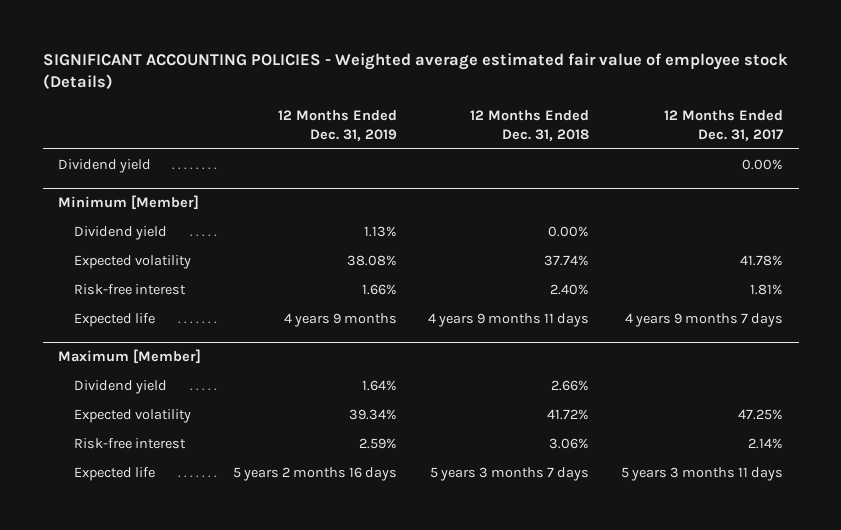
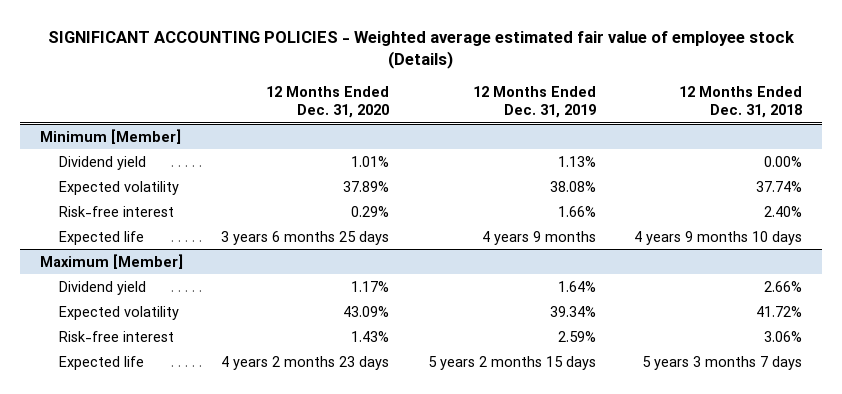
- | 12 Months Ended Dec. 31, 2019 | 12 Months Ended Dec. 31, 2018 | 12 Months Ended Dec. 31, 2017
+ | 12 Months Ended Dec. 31, 2020 | 12 Months Ended Dec. 31, 2019 | 12 Months Ended Dec. 31, 2018
- Dividend yield | | | 0.00%
@ Minimum [Member]
- Expected life | 4 years 9 months | 4 years 9 months 11 days | 4 years 9 months 7 days
+ Expected life | 3 years 6 months 25 days | 4 years 9 months | 4 years 9 months 10 days
@ Maximum [Member]
- Expected life | 5 years 2 months 16 days | 5 years 3 months 7 days | 5 years 3 months 11 days
+ Expected life | 4 years 2 months 23 days | 5 years 2 months 15 days | 5 years 3 months 7 days

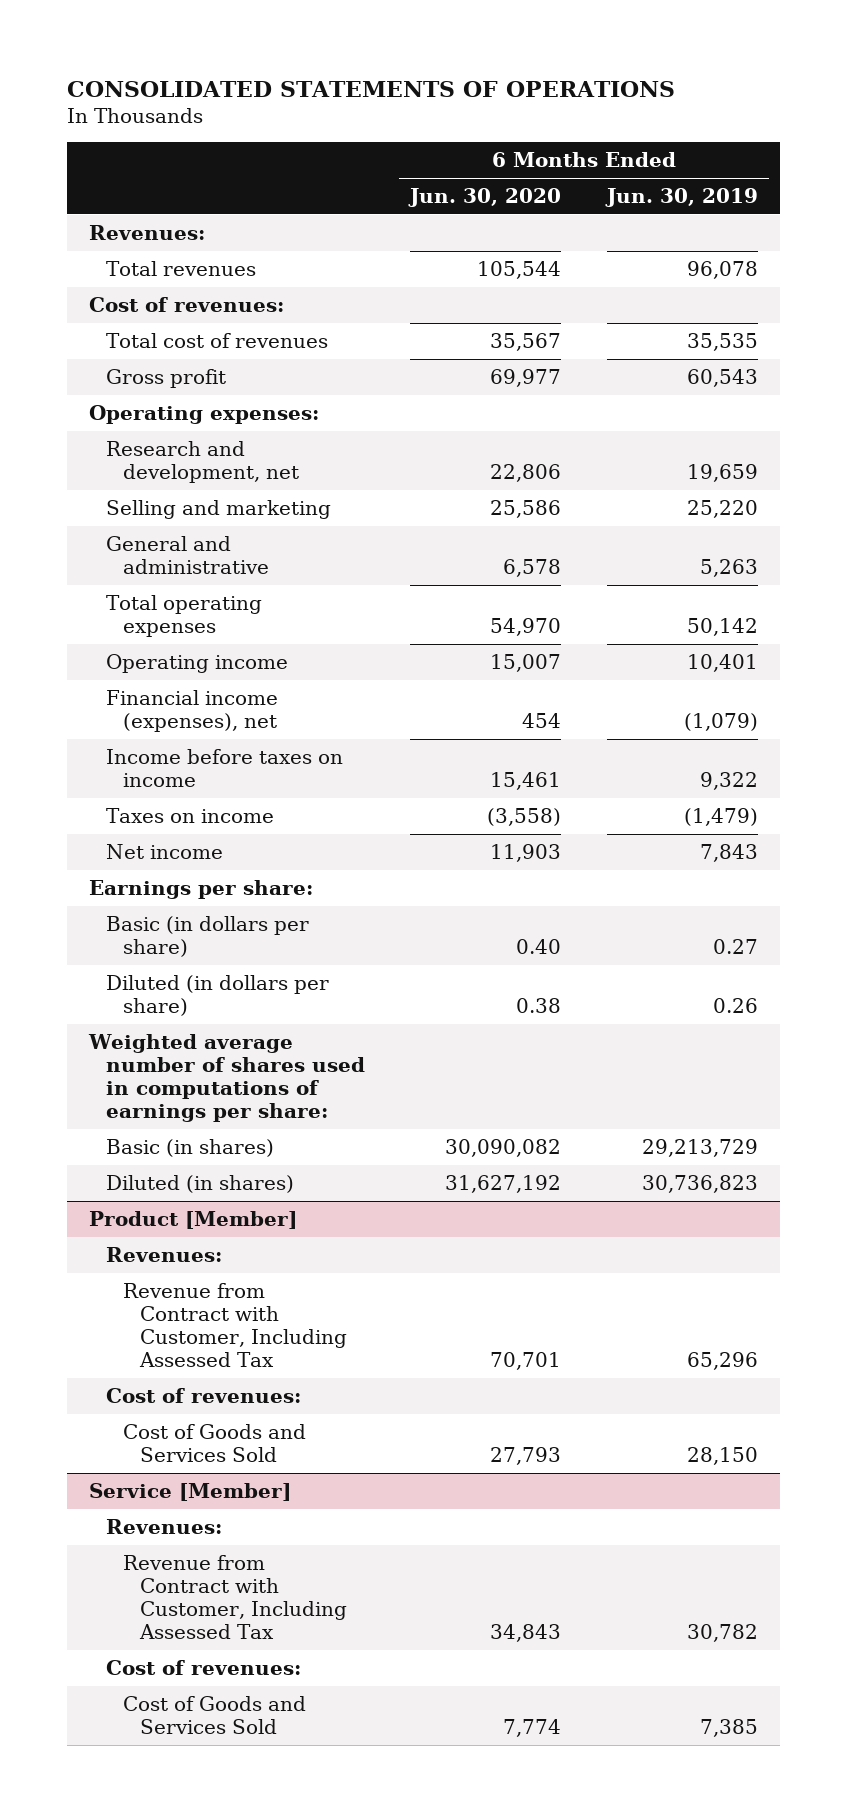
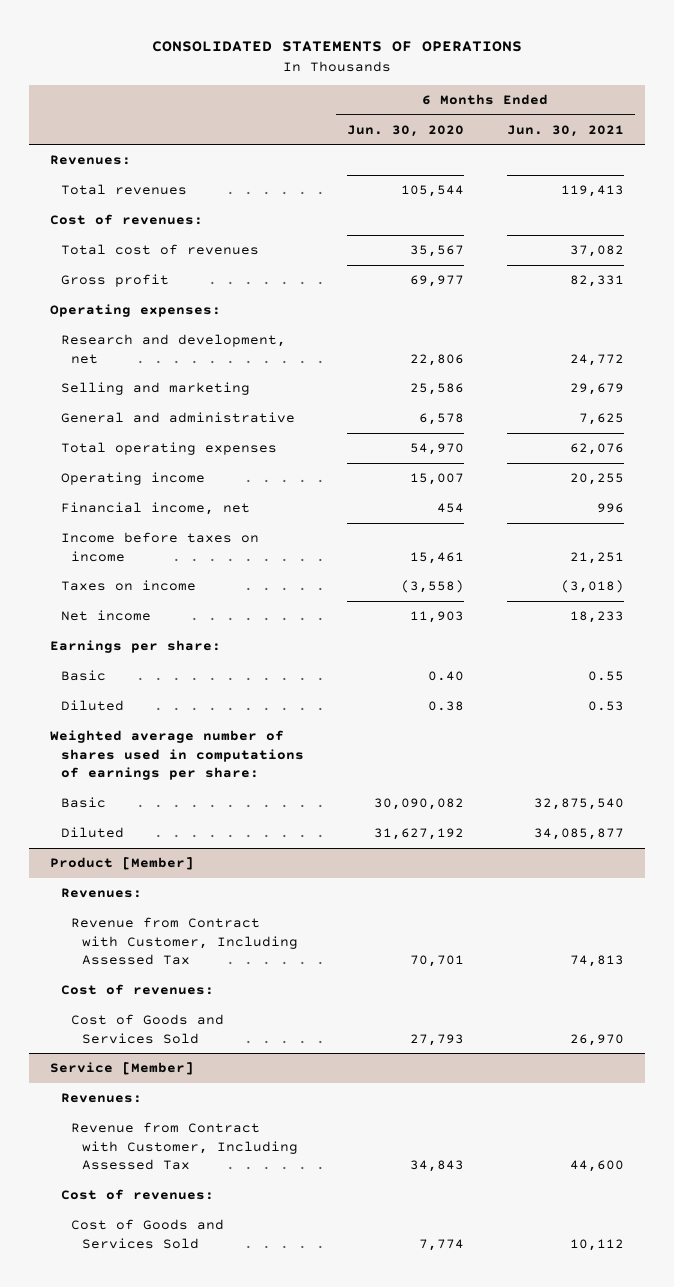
- | 6 Months Ended Jun. 30, 2020 | 6 Months Ended Jun. 30, 2019
+ | 6 Months Ended Jun. 30, 2020 | 6 Months Ended Jun. 30, 2021
- Financial income (expenses), net | 454 | (1,079)
+ Financial income, net | 454 | 996
- Basic (in dollars per share) | 0.40 | 0.27
- Diluted (in dollars per share) | 0.38 | 0.26
+ Basic | 0.40 | 0.55
+ Diluted | 0.38 | 0.53
- Basic (in shares) | 30,090,082 | 29,213,729
- Diluted (in shares) | 31,627,192 | 30,736,823
+ Basic | 30,090,082 | 32,875,540
+ Diluted | 31,627,192 | 34,085,877

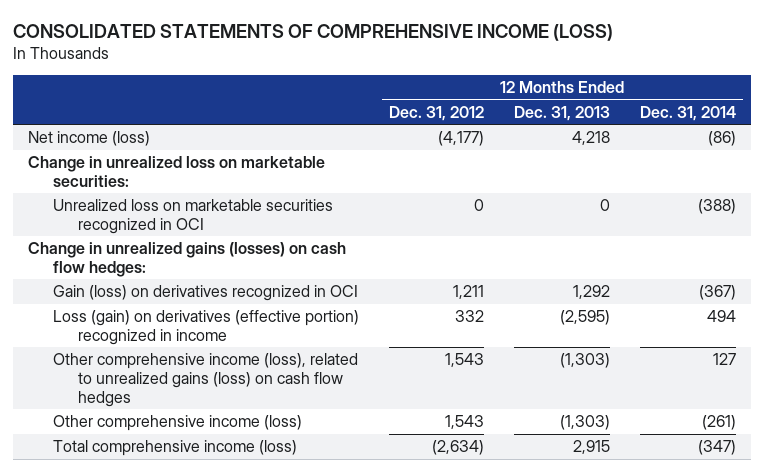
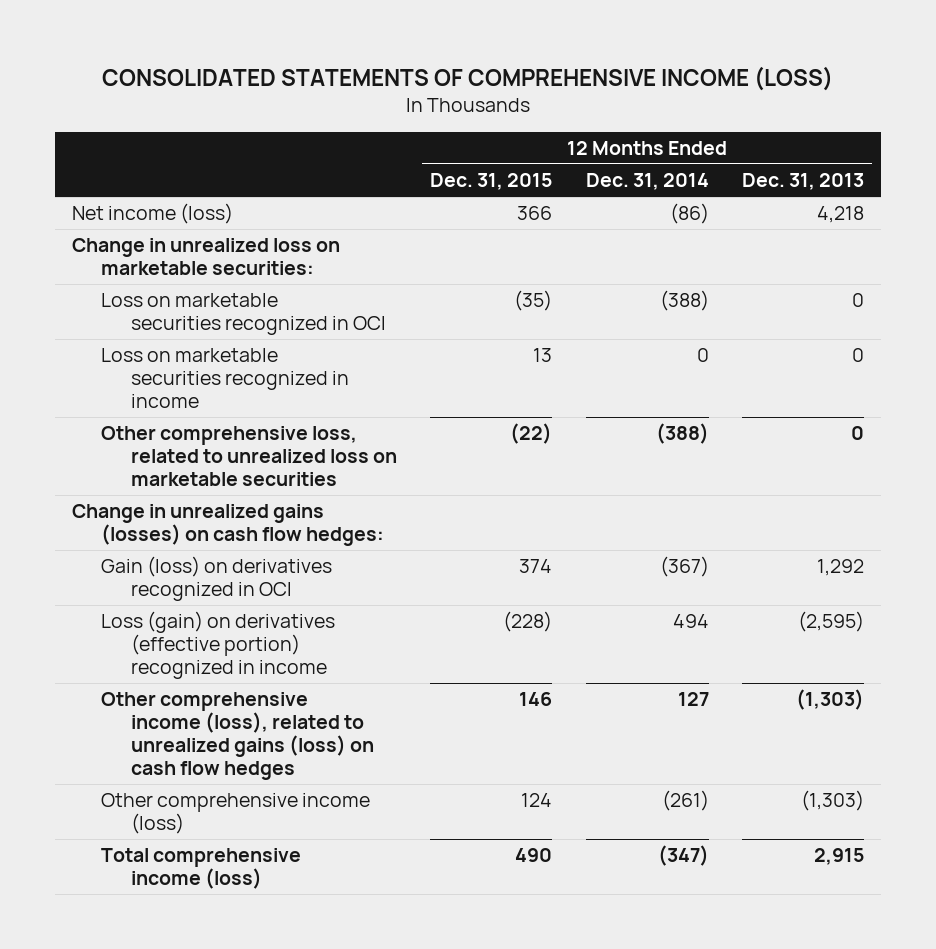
- | 12 Months Ended Dec. 31, 2012 | 12 Months Ended Dec. 31, 2013 | 12 Months Ended Dec. 31, 2014
+ | 12 Months Ended Dec. 31, 2015 | 12 Months Ended Dec. 31, 2014 | 12 Months Ended Dec. 31, 2013
- Unrealized loss on marketable securities recognized in OCI | 0 | 0 | (388)
+ Loss on marketable securities recognized in OCI | (35) | (388) | 0
+ Loss on marketable securities recognized in income | 13 | 0 | 0
+ Other comprehensive loss, related to unrealized loss on marketable securities | (22) | (388) | 0

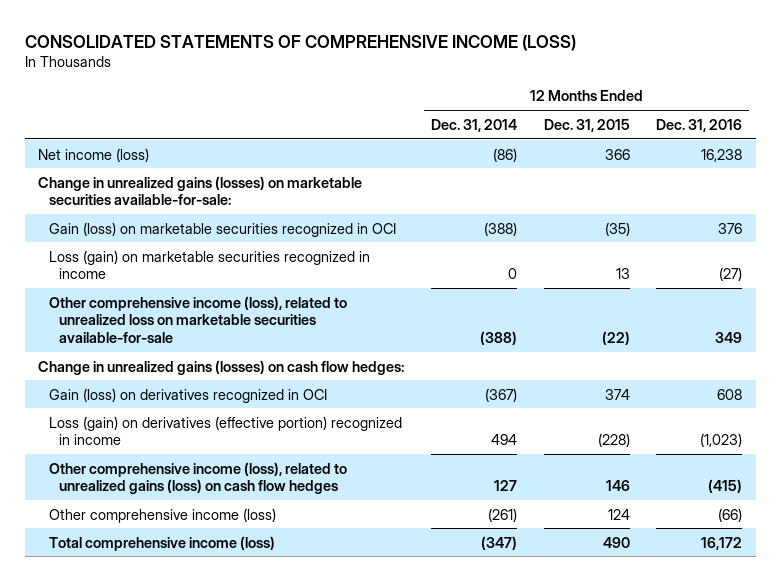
- | 12 Months Ended Dec. 31, 2015 | 12 Months Ended Dec. 31, 2014 | 12 Months Ended Dec. 31, 2013
+ | 12 Months Ended Dec. 31, 2014 | 12 Months Ended Dec. 31, 2015 | 12 Months Ended Dec. 31, 2016
- Change in unrealized loss on marketable securities:
- Loss on marketable securities recognized in OCI | (35) | (388) | 0
- Loss on marketable securities recognized in income | 13 | 0 | 0
- Other comprehensive loss, related to unrealized loss on marketable securities | (22) | (388) | 0
+ Change in unrealized gains (losses) on marketable securities available-for-sale:
+ Gain (loss) on marketable securities recognized in OCI | (388) | (35) | 376
+ Loss (gain) on marketable securities recognized in income | 0 | 13 | (27)
+ Other comprehensive income (loss), related to unrealized loss on marketable securities available-for-sale | (388) | (22) | 349

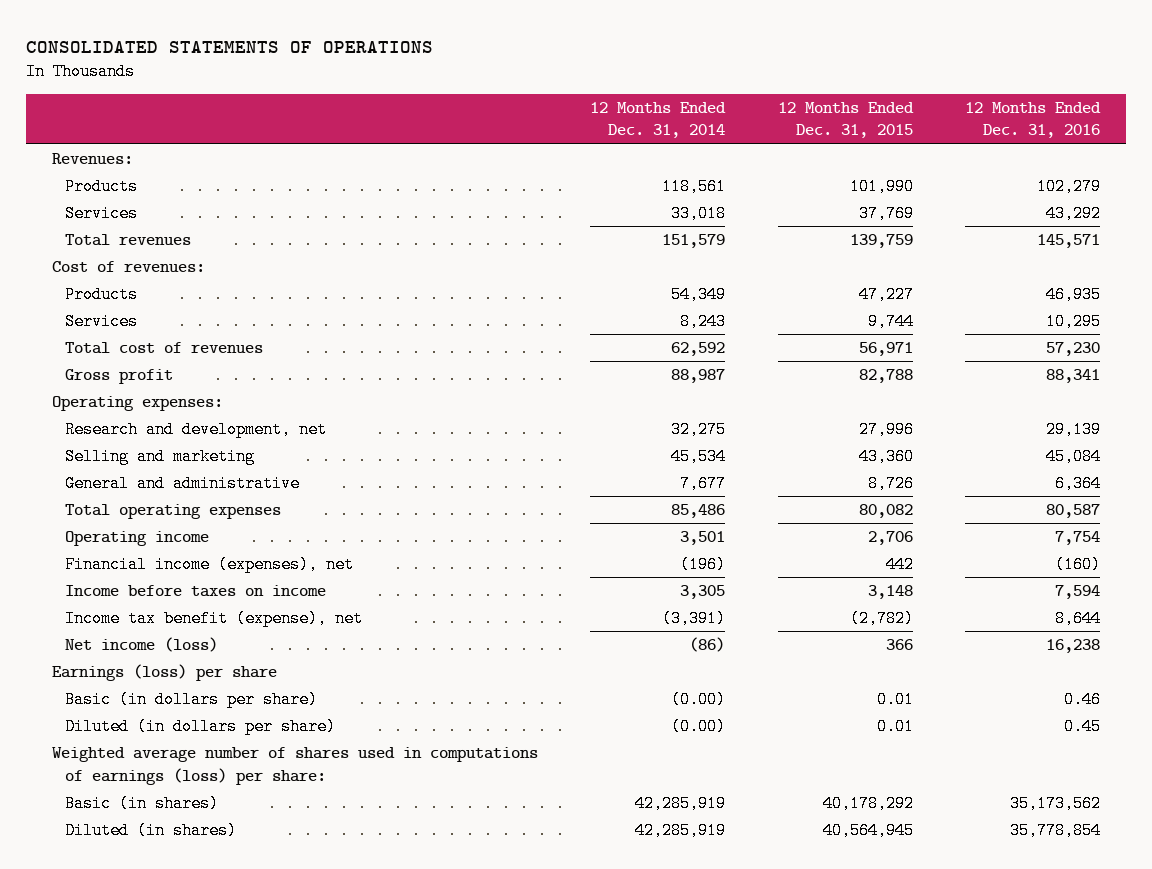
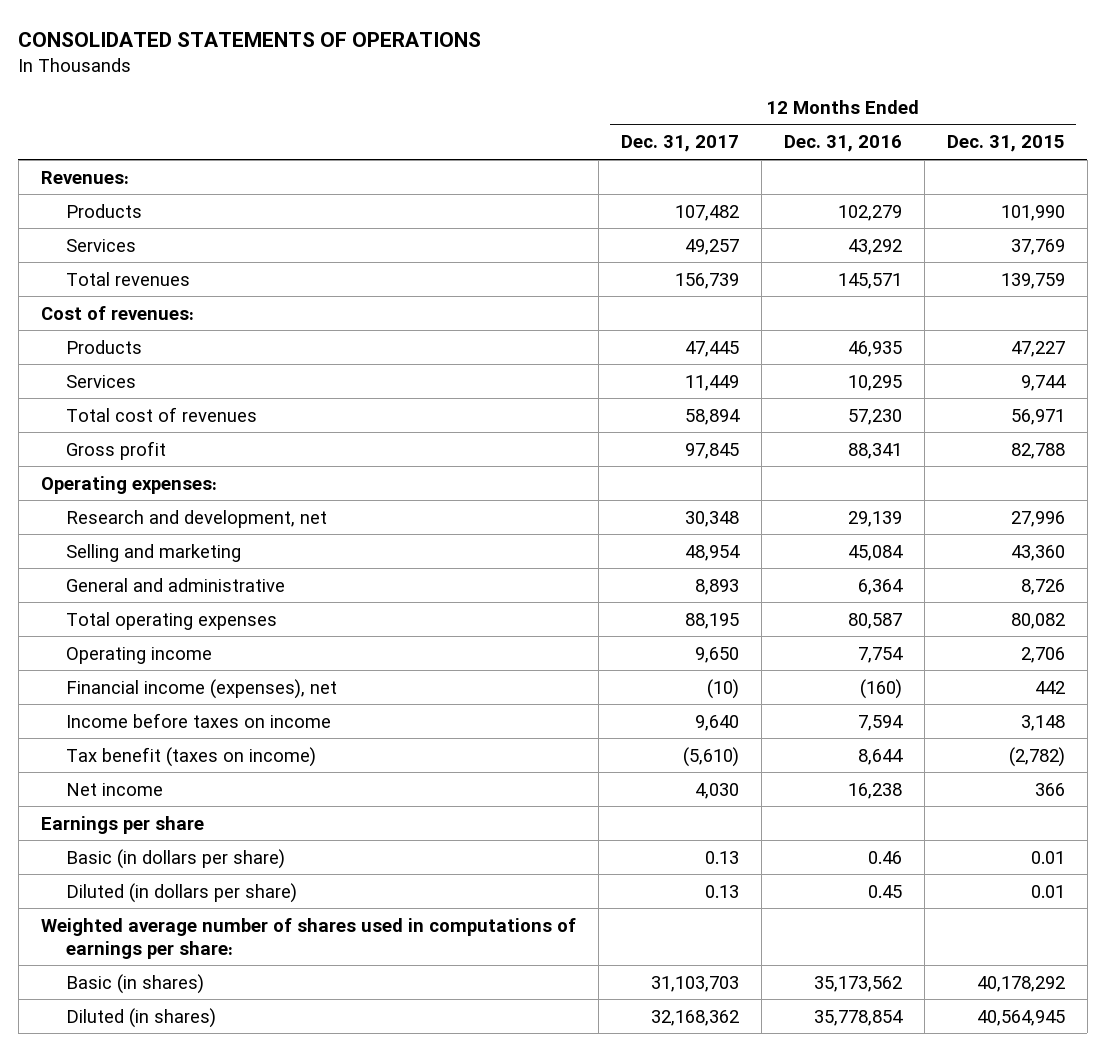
- | 12 Months Ended Dec. 31, 2014 | 12 Months Ended Dec. 31, 2015 | 12 Months Ended Dec. 31, 2016
+ | 12 Months Ended Dec. 31, 2017 | 12 Months Ended Dec. 31, 2016 | 12 Months Ended Dec. 31, 2015
- Income tax benefit (expense), net | (3,391) | (2,782) | 8,644
- Net income (loss) | (86) | 366 | 16,238
- Earnings (loss) per share
+ Tax benefit (taxes on income) | (5,610) | 8,644 | (2,782)
+ Net income | 4,030 | 16,238 | 366
+ Earnings per share
- Weighted average number of shares used in computations of earnings (loss) per share:
+ Weighted average number of shares used in computations of earnings per share:

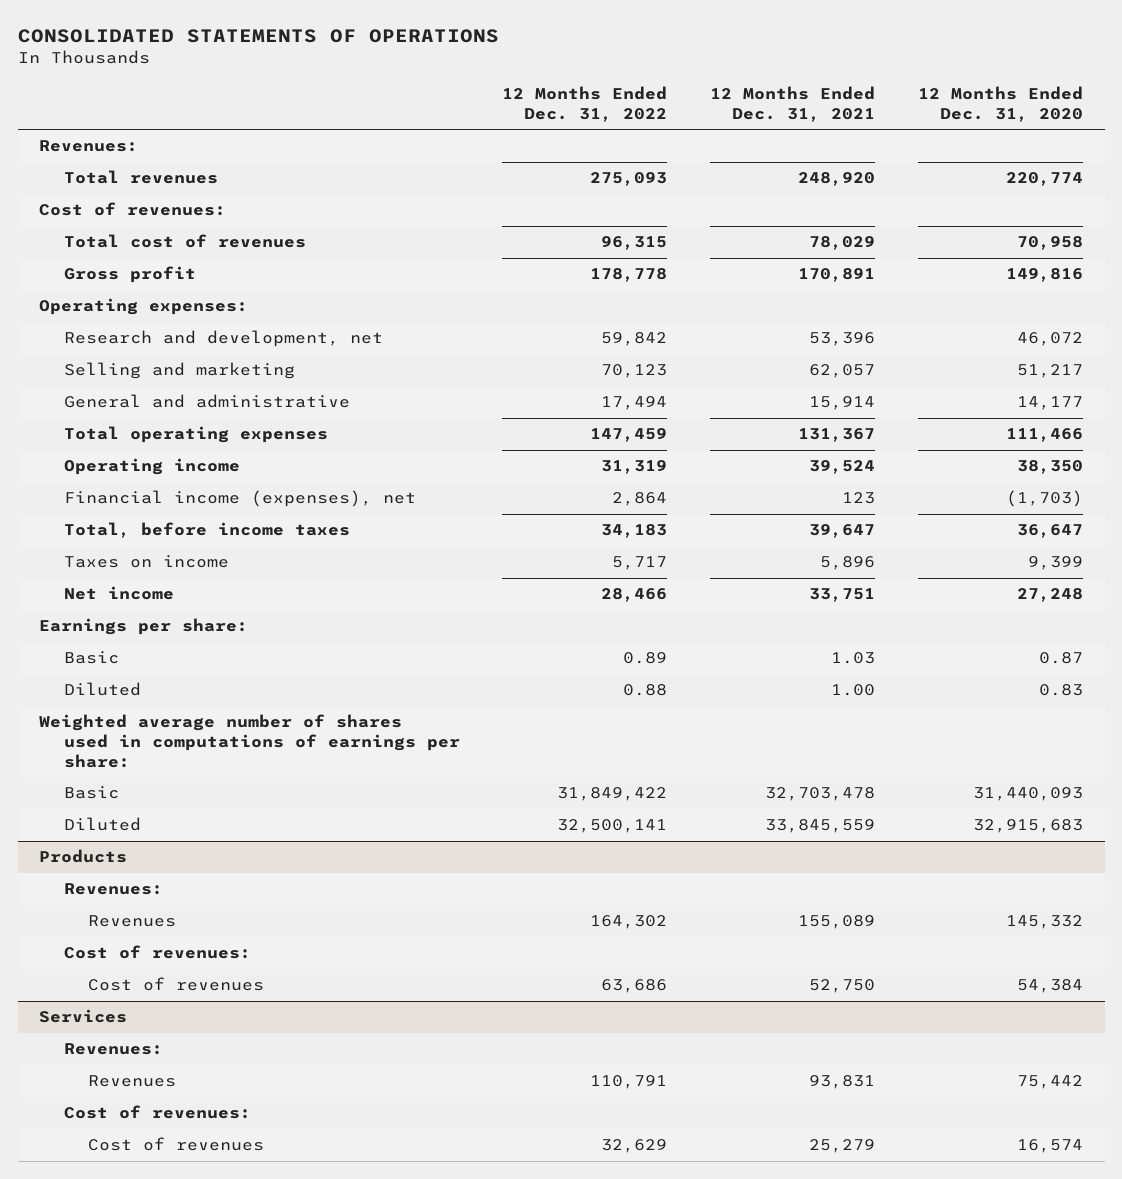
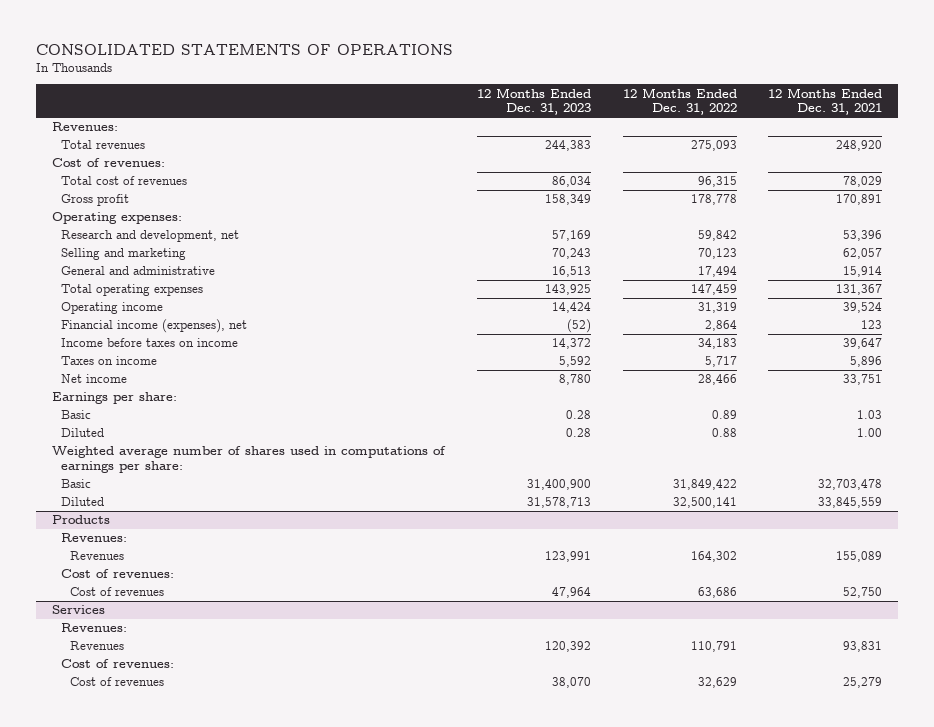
- | 12 Months Ended Dec. 31, 2022 | 12 Months Ended Dec. 31, 2021 | 12 Months Ended Dec. 31, 2020
+ | 12 Months Ended Dec. 31, 2023 | 12 Months Ended Dec. 31, 2022 | 12 Months Ended Dec. 31, 2021
- Total, before income taxes | 34,183 | 39,647 | 36,647
+ Income before taxes on income | 14,372 | 34,183 | 39,647

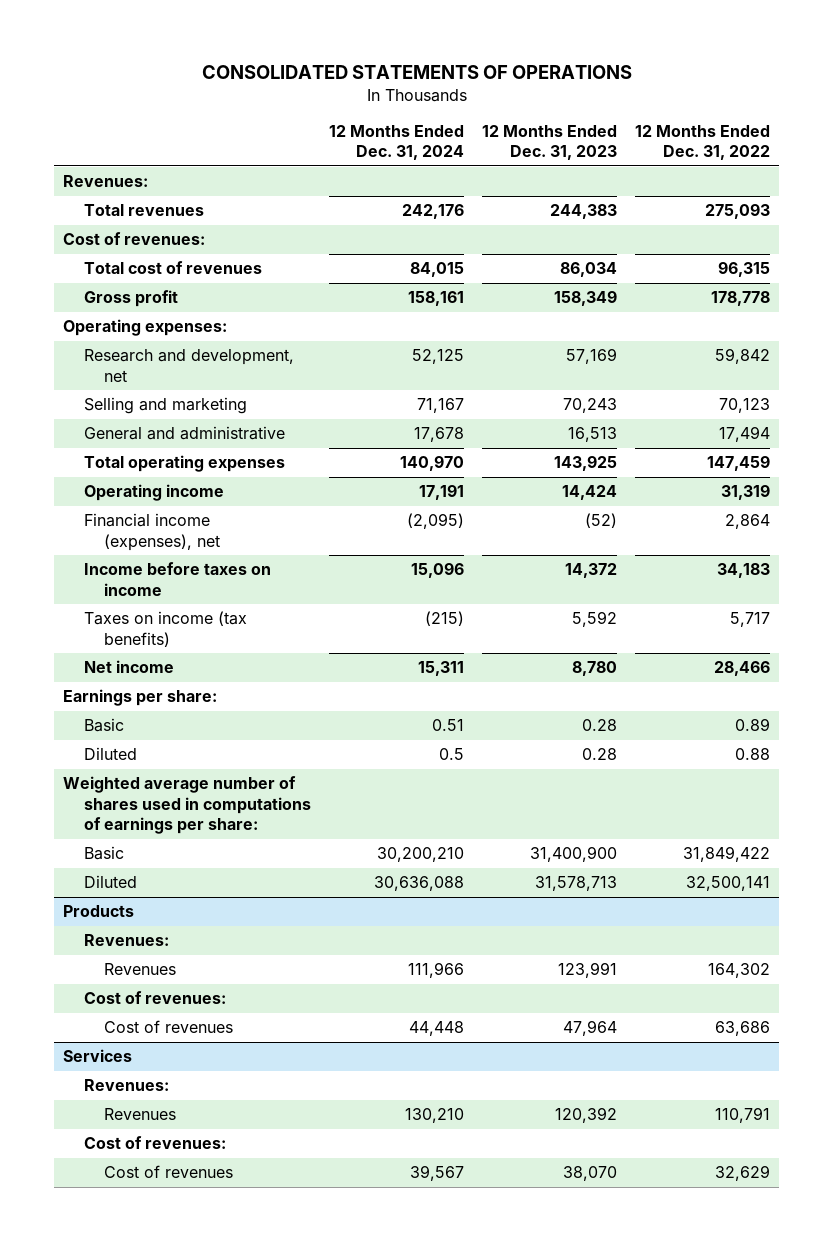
- | 12 Months Ended Dec. 31, 2023 | 12 Months Ended Dec. 31, 2022 | 12 Months Ended Dec. 31, 2021
+ | 12 Months Ended Dec. 31, 2024 | 12 Months Ended Dec. 31, 2023 | 12 Months Ended Dec. 31, 2022
- Taxes on income | 5,592 | 5,717 | 5,896
+ Taxes on income (tax benefits) | (215) | 5,592 | 5,717

